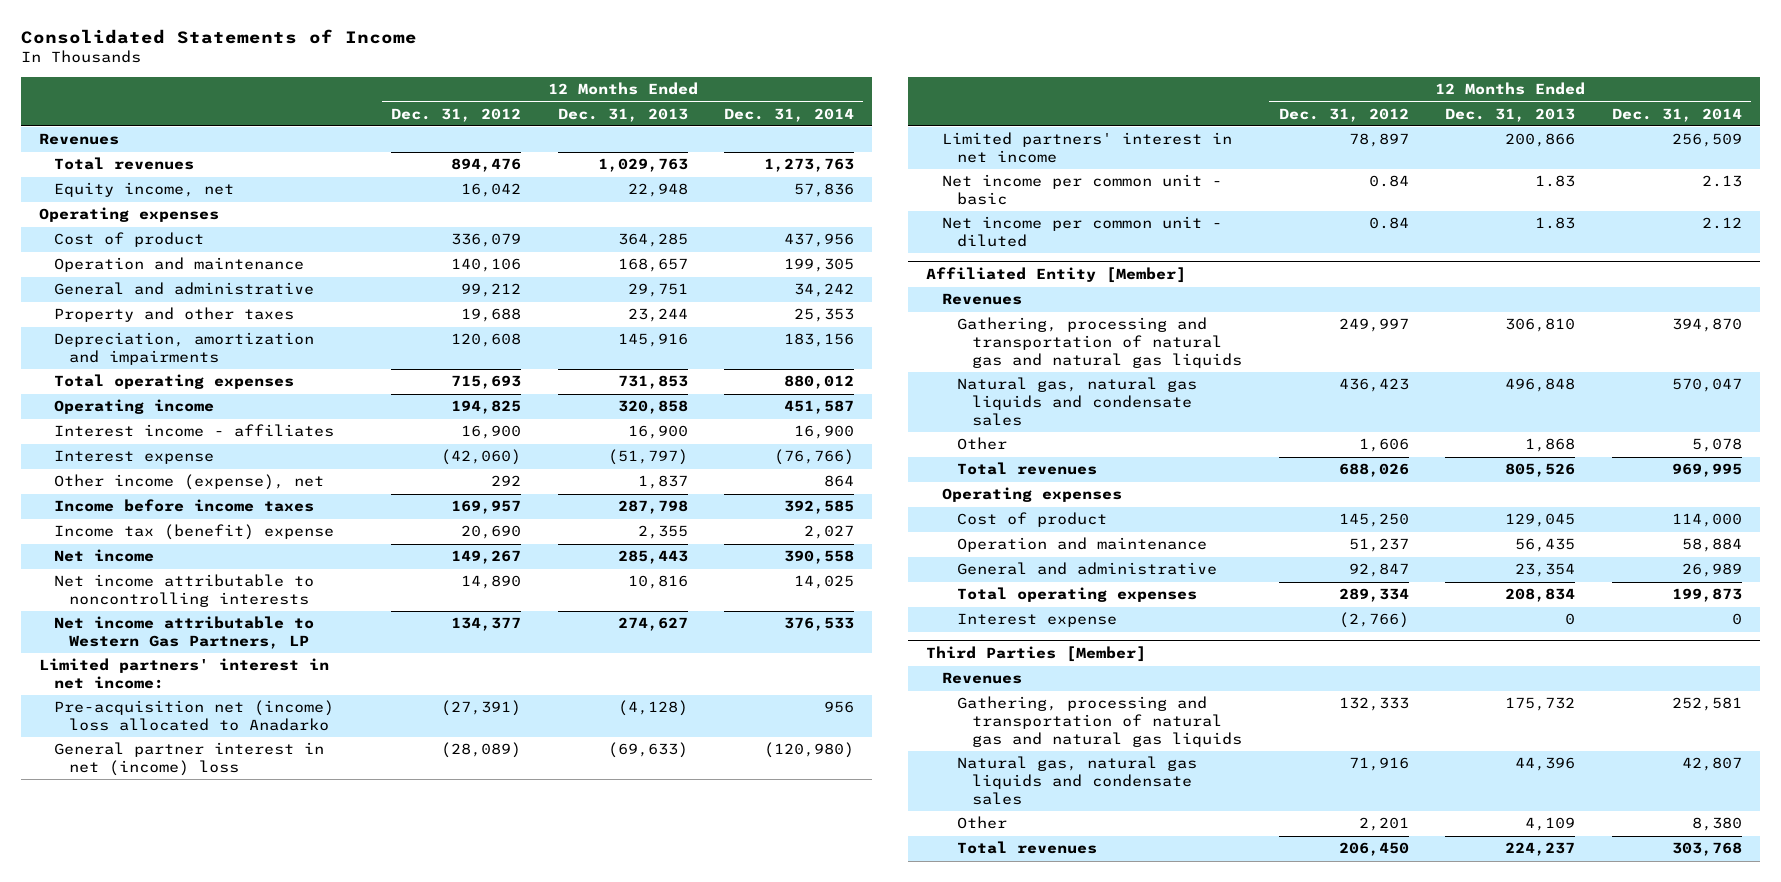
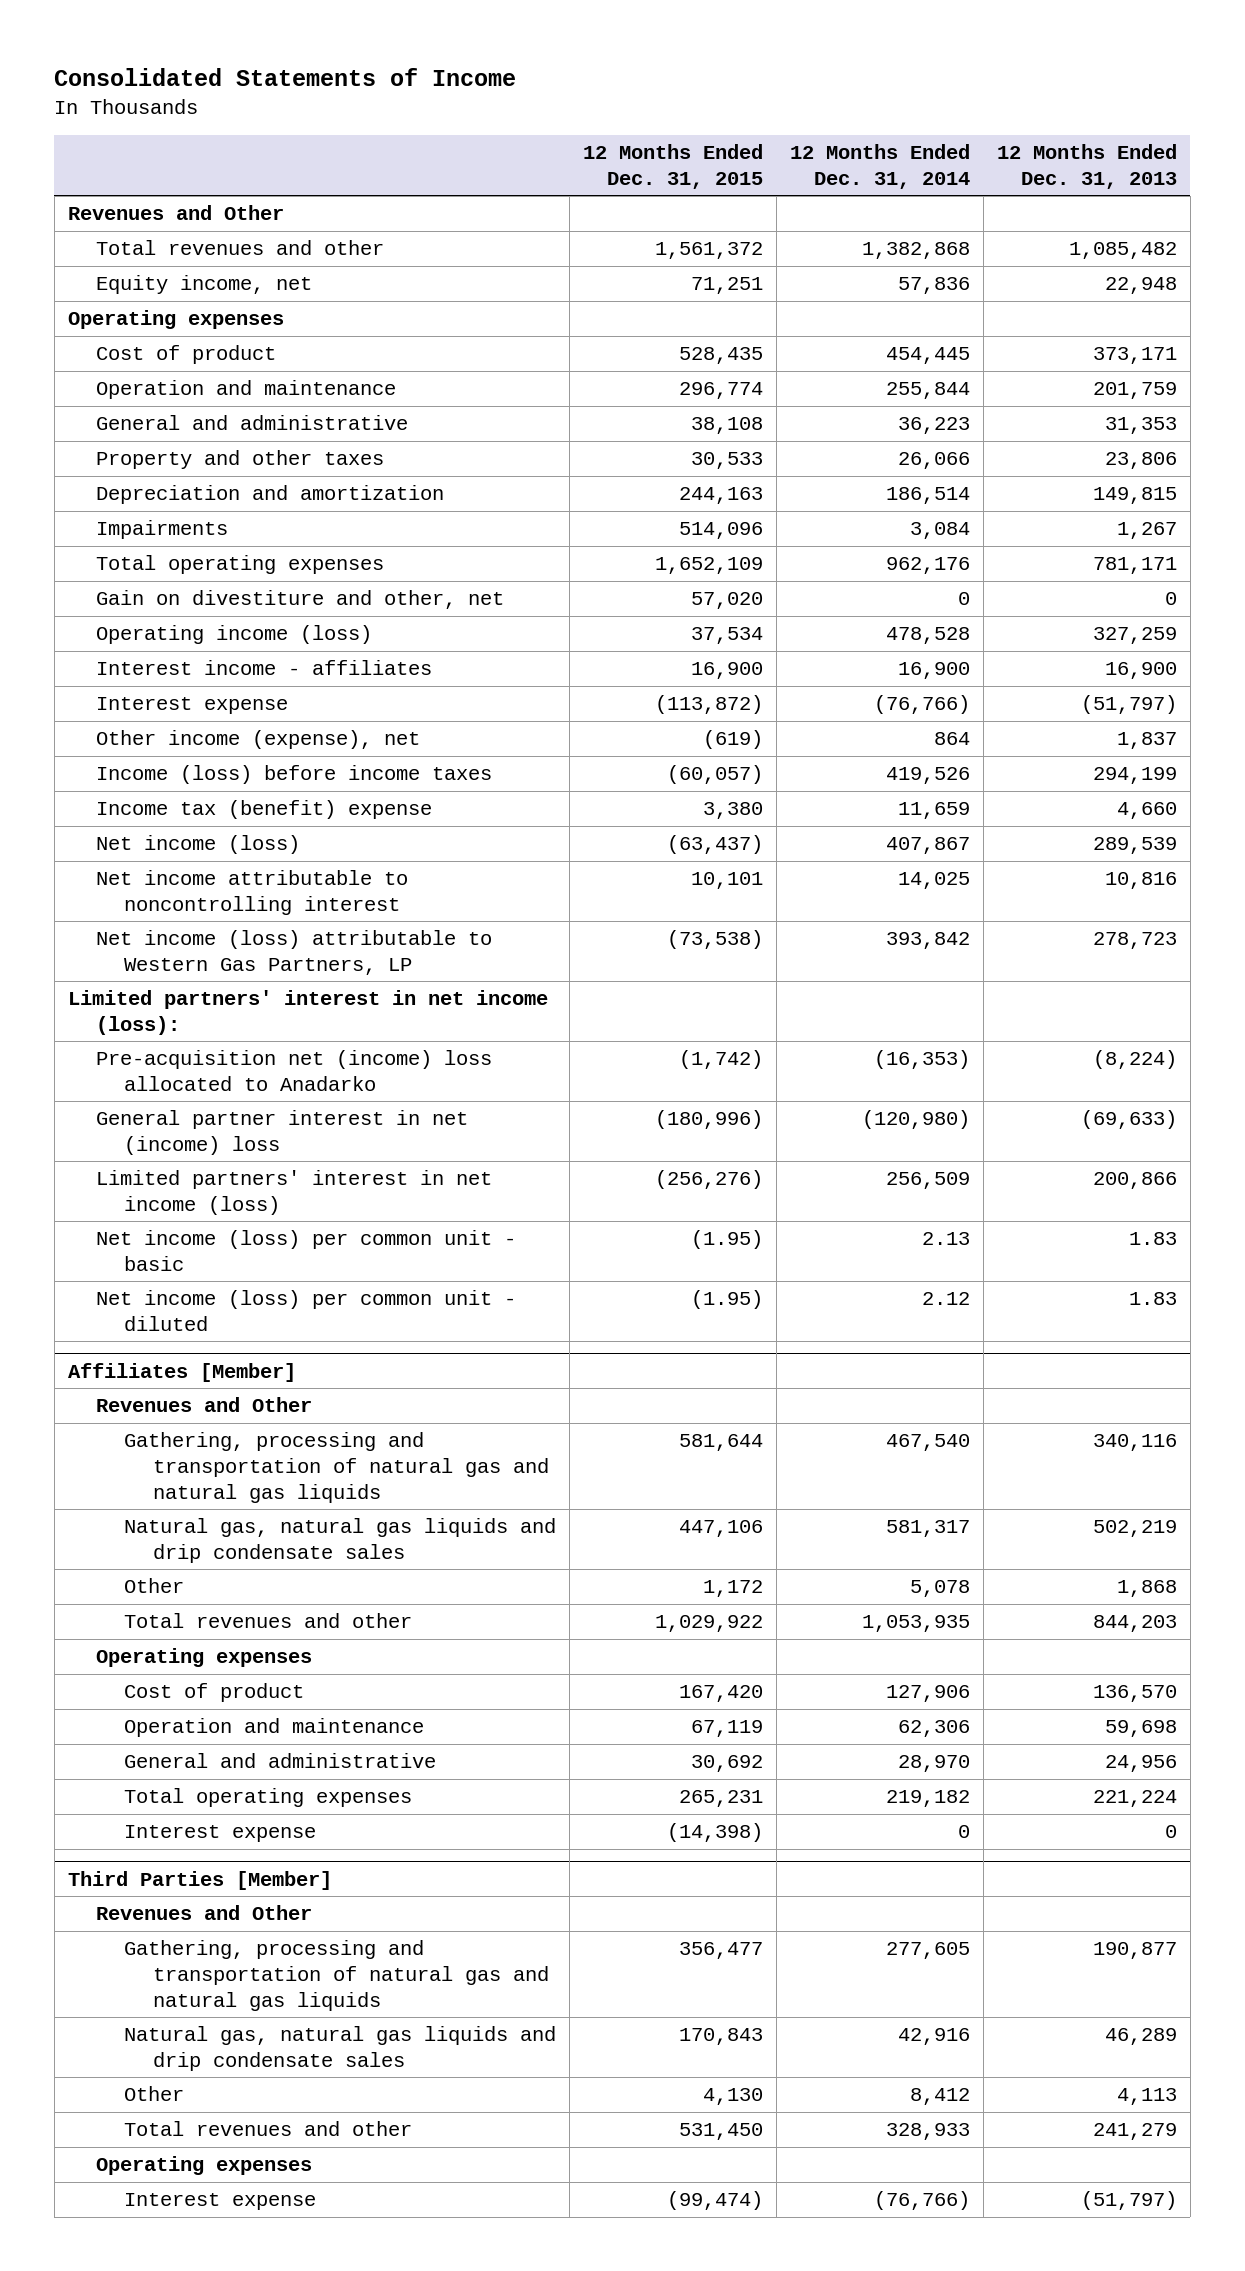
- | 12 Months Ended Dec. 31, 2012 | 12 Months Ended Dec. 31, 2013 | 12 Months Ended Dec. 31, 2014
+ | 12 Months Ended Dec. 31, 2015 | 12 Months Ended Dec. 31, 2014 | 12 Months Ended Dec. 31, 2013
- Revenues
- Total revenues | 894,476 | 1,029,763 | 1,273,763
+ Revenues and Other
+ Total revenues and other | 1,561,372 | 1,382,868 | 1,085,482
- Cost of product | 336,079 | 364,285 | 437,956
- Operation and maintenance | 140,106 | 168,657 | 199,305
- General and administrative | 99,212 | 29,751 | 34,242
- Property and other taxes | 19,688 | 23,244 | 25,353
- Depreciation, amortization and impairments | 120,608 | 145,916 | 183,156
- Total operating expenses | 715,693 | 731,853 | 880,012
- Operating income | 194,825 | 320,858 | 451,587
+ Cost of product | 528,435 | 454,445 | 373,171
+ Operation and maintenance | 296,774 | 255,844 | 201,759
+ General and administrative | 38,108 | 36,223 | 31,353
+ Property and other taxes | 30,533 | 26,066 | 23,806
+ Depreciation and amortization | 244,163 | 186,514 | 149,815
+ Impairments | 514,096 | 3,084 | 1,267
+ Total operating expenses | 1,652,109 | 962,176 | 781,171
+ Gain on divestiture and other, net | 57,020 | 0 | 0
+ Operating income (loss) | 37,534 | 478,528 | 327,259
- Income before income taxes | 169,957 | 287,798 | 392,585
- Income tax (benefit) expense | 20,690 | 2,355 | 2,027
- Net income | 149,267 | 285,443 | 390,558
- Net income attributable to noncontrolling interests | 14,890 | 10,816 | 14,025
- Net income attributable to Western Gas Partners, LP | 134,377 | 274,627 | 376,533
- Limited partners' interest in net income:
- Pre-acquisition net (income) loss allocated to Anadarko | (27,391) | (4,128) | 956
+ Income (loss) before income taxes | (60,057) | 419,526 | 294,199
+ Income tax (benefit) expense | 3,380 | 11,659 | 4,660
+ Net income (loss) | (63,437) | 407,867 | 289,539
+ Net income attributable to noncontrolling interest | 10,101 | 14,025 | 10,816
+ Net income (loss) attributable to Western Gas Partners, LP | (73,538) | 393,842 | 278,723
+ Limited partners' interest in net income (loss):
+ Pre-acquisition net (income) loss allocated to Anadarko | (1,742) | (16,353) | (8,224)
- Limited partners' interest in net income | 78,897 | 200,866 | 256,509
- Net income per common unit - basic | 0.84 | 1.83 | 2.13
- Net income per common unit - diluted | 0.84 | 1.83 | 2.12
- Affiliated Entity [Member]
- Revenues
- Gathering, processing and transportation of natural gas and natural gas liquids | 249,997 | 306,810 | 394,870
- Natural gas, natural gas liquids and condensate sales | 436,423 | 496,848 | 570,047
+ Limited partners' interest in net income (loss) | (256,276) | 256,509 | 200,866
+ Net income (loss) per common unit - basic | (1.95) | 2.13 | 1.83
+ Net income (loss) per common unit - diluted | (1.95) | 2.12 | 1.83
+ Affiliates [Member]
+ Revenues and Other
+ Gathering, processing and transportation of natural gas and natural gas liquids | 581,644 | 467,540 | 340,116
+ Natural gas, natural gas liquids and drip condensate sales | 447,106 | 581,317 | 502,219
- Total revenues | 688,026 | 805,526 | 969,995
+ Total revenues and other | 1,029,922 | 1,053,935 | 844,203
- Cost of product | 145,250 | 129,045 | 114,000
- Operation and maintenance | 51,237 | 56,435 | 58,884
- General and administrative | 92,847 | 23,354 | 26,989
- Total operating expenses | 289,334 | 208,834 | 199,873
+ Cost of product | 167,420 | 127,906 | 136,570
+ Operation and maintenance | 67,119 | 62,306 | 59,698
+ General and administrative | 30,692 | 28,970 | 24,956
+ Total operating expenses | 265,231 | 219,182 | 221,224
@ Third Parties [Member]
- Revenues
- Gathering, processing and transportation of natural gas and natural gas liquids | 132,333 | 175,732 | 252,581
- Natural gas, natural gas liquids and condensate sales | 71,916 | 44,396 | 42,807
- Other | 2,201 | 4,109 | 8,380
- Total revenues | 206,450 | 224,237 | 303,768
+ Revenues and Other
+ Gathering, processing and transportation of natural gas and natural gas liquids | 356,477 | 277,605 | 190,877
+ Natural gas, natural gas liquids and drip condensate sales | 170,843 | 42,916 | 46,289
+ Other | 4,130 | 8,412 | 4,113
+ Total revenues and other | 531,450 | 328,933 | 241,279
+ Operating expenses
+ Interest expense | (99,474) | (76,766) | (51,797)

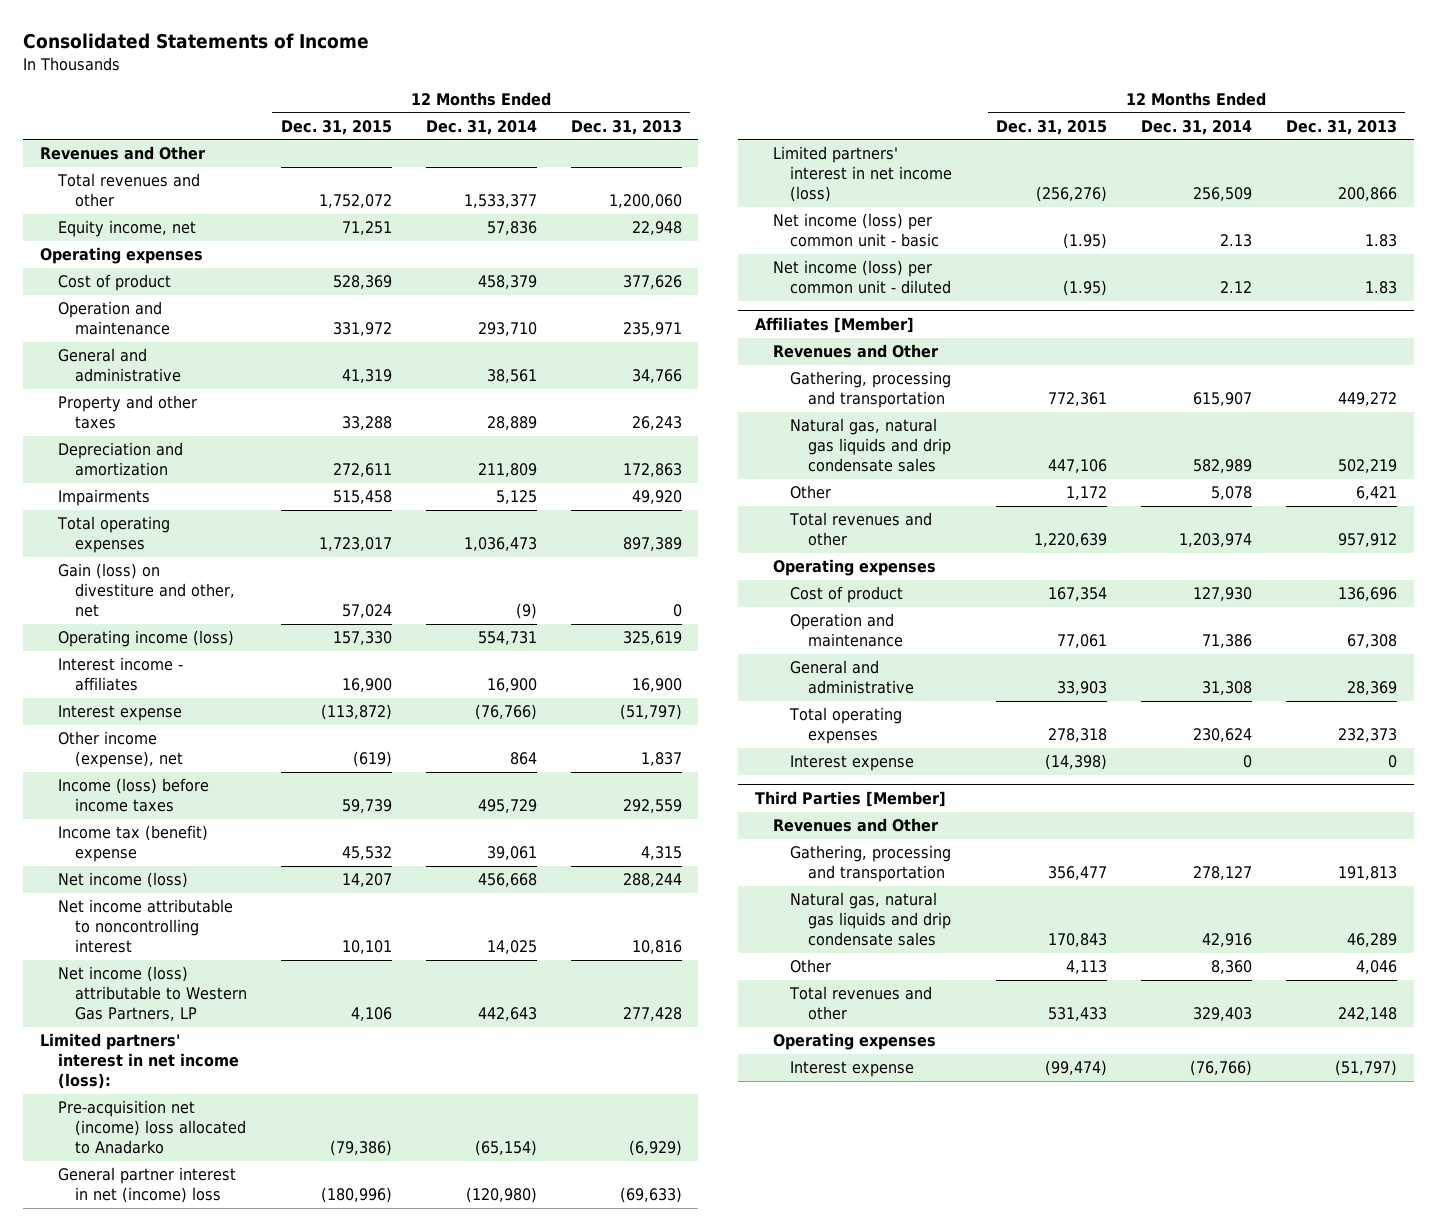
- Total revenues and other | 1,561,372 | 1,382,868 | 1,085,482
+ Total revenues and other | 1,752,072 | 1,533,377 | 1,200,060
- Cost of product | 528,435 | 454,445 | 373,171
- Operation and maintenance | 296,774 | 255,844 | 201,759
- General and administrative | 38,108 | 36,223 | 31,353
- Property and other taxes | 30,533 | 26,066 | 23,806
- Depreciation and amortization | 244,163 | 186,514 | 149,815
- Impairments | 514,096 | 3,084 | 1,267
- Total operating expenses | 1,652,109 | 962,176 | 781,171
- Gain on divestiture and other, net | 57,020 | 0 | 0
- Operating income (loss) | 37,534 | 478,528 | 327,259
+ Cost of product | 528,369 | 458,379 | 377,626
+ Operation and maintenance | 331,972 | 293,710 | 235,971
+ General and administrative | 41,319 | 38,561 | 34,766
+ Property and other taxes | 33,288 | 28,889 | 26,243
+ Depreciation and amortization | 272,611 | 211,809 | 172,863
+ Impairments | 515,458 | 5,125 | 49,920
+ Total operating expenses | 1,723,017 | 1,036,473 | 897,389
+ Gain (loss) on divestiture and other, net | 57,024 | (9) | 0
+ Operating income (loss) | 157,330 | 554,731 | 325,619
- Income (loss) before income taxes | (60,057) | 419,526 | 294,199
- Income tax (benefit) expense | 3,380 | 11,659 | 4,660
- Net income (loss) | (63,437) | 407,867 | 289,539
+ Income (loss) before income taxes | 59,739 | 495,729 | 292,559
+ Income tax (benefit) expense | 45,532 | 39,061 | 4,315
+ Net income (loss) | 14,207 | 456,668 | 288,244
- Net income (loss) attributable to Western Gas Partners, LP | (73,538) | 393,842 | 278,723
+ Net income (loss) attributable to Western Gas Partners, LP | 4,106 | 442,643 | 277,428
- Pre-acquisition net (income) loss allocated to Anadarko | (1,742) | (16,353) | (8,224)
+ Pre-acquisition net (income) loss allocated to Anadarko | (79,386) | (65,154) | (6,929)
@ Affiliates [Member]
- Gathering, processing and transportation of natural gas and natural gas liquids | 581,644 | 467,540 | 340,116
- Natural gas, natural gas liquids and drip condensate sales | 447,106 | 581,317 | 502,219
- Other | 1,172 | 5,078 | 1,868
- Total revenues and other | 1,029,922 | 1,053,935 | 844,203
+ Gathering, processing and transportation | 772,361 | 615,907 | 449,272
+ Natural gas, natural gas liquids and drip condensate sales | 447,106 | 582,989 | 502,219
+ Other | 1,172 | 5,078 | 6,421
+ Total revenues and other | 1,220,639 | 1,203,974 | 957,912
- Cost of product | 167,420 | 127,906 | 136,570
- Operation and maintenance | 67,119 | 62,306 | 59,698
- General and administrative | 30,692 | 28,970 | 24,956
- Total operating expenses | 265,231 | 219,182 | 221,224
+ Cost of product | 167,354 | 127,930 | 136,696
+ Operation and maintenance | 77,061 | 71,386 | 67,308
+ General and administrative | 33,903 | 31,308 | 28,369
+ Total operating expenses | 278,318 | 230,624 | 232,373
@ Third Parties [Member]
- Gathering, processing and transportation of natural gas and natural gas liquids | 356,477 | 277,605 | 190,877
+ Gathering, processing and transportation | 356,477 | 278,127 | 191,813
- Other | 4,130 | 8,412 | 4,113
- Total revenues and other | 531,450 | 328,933 | 241,279
+ Other | 4,113 | 8,360 | 4,046
+ Total revenues and other | 531,433 | 329,403 | 242,148

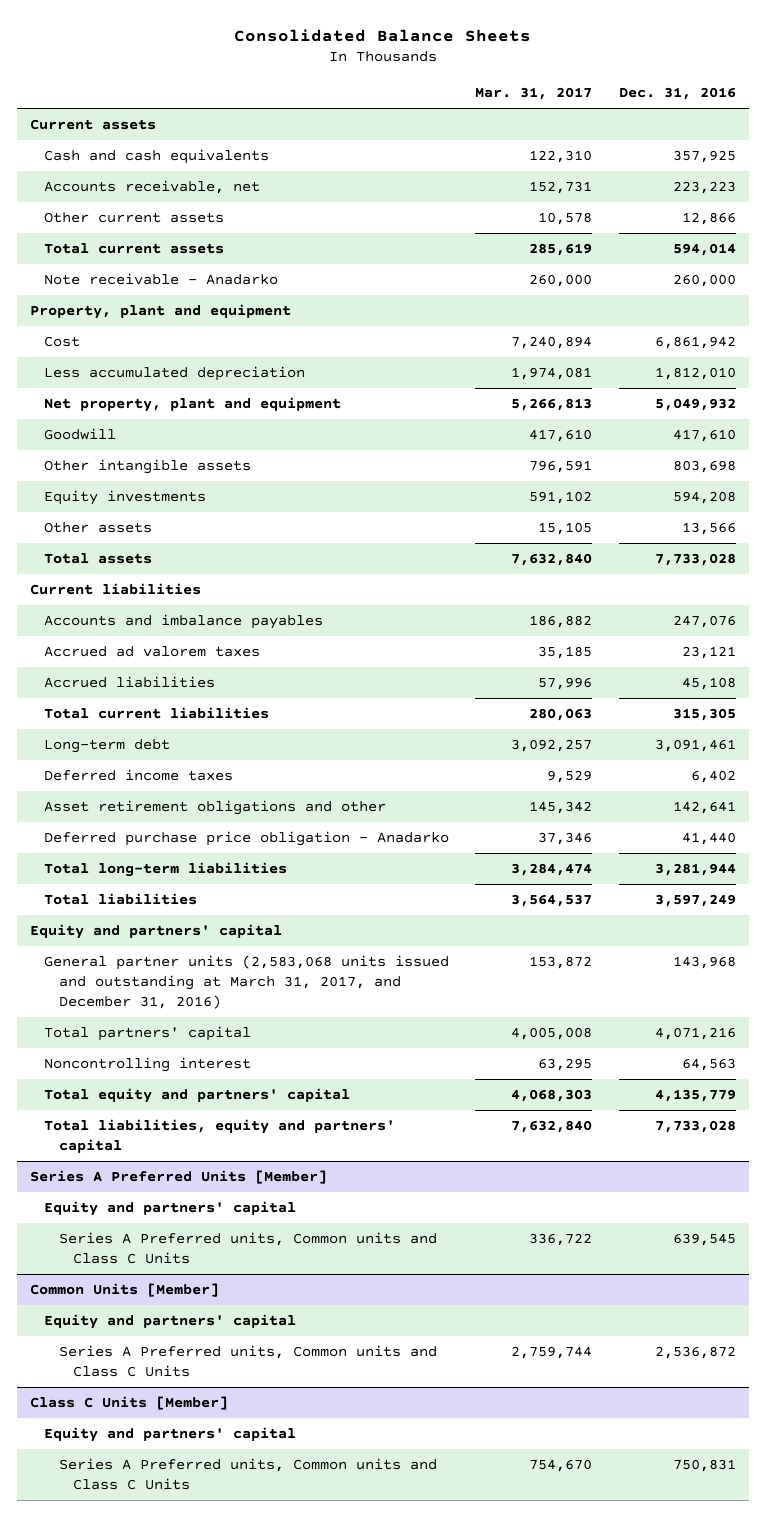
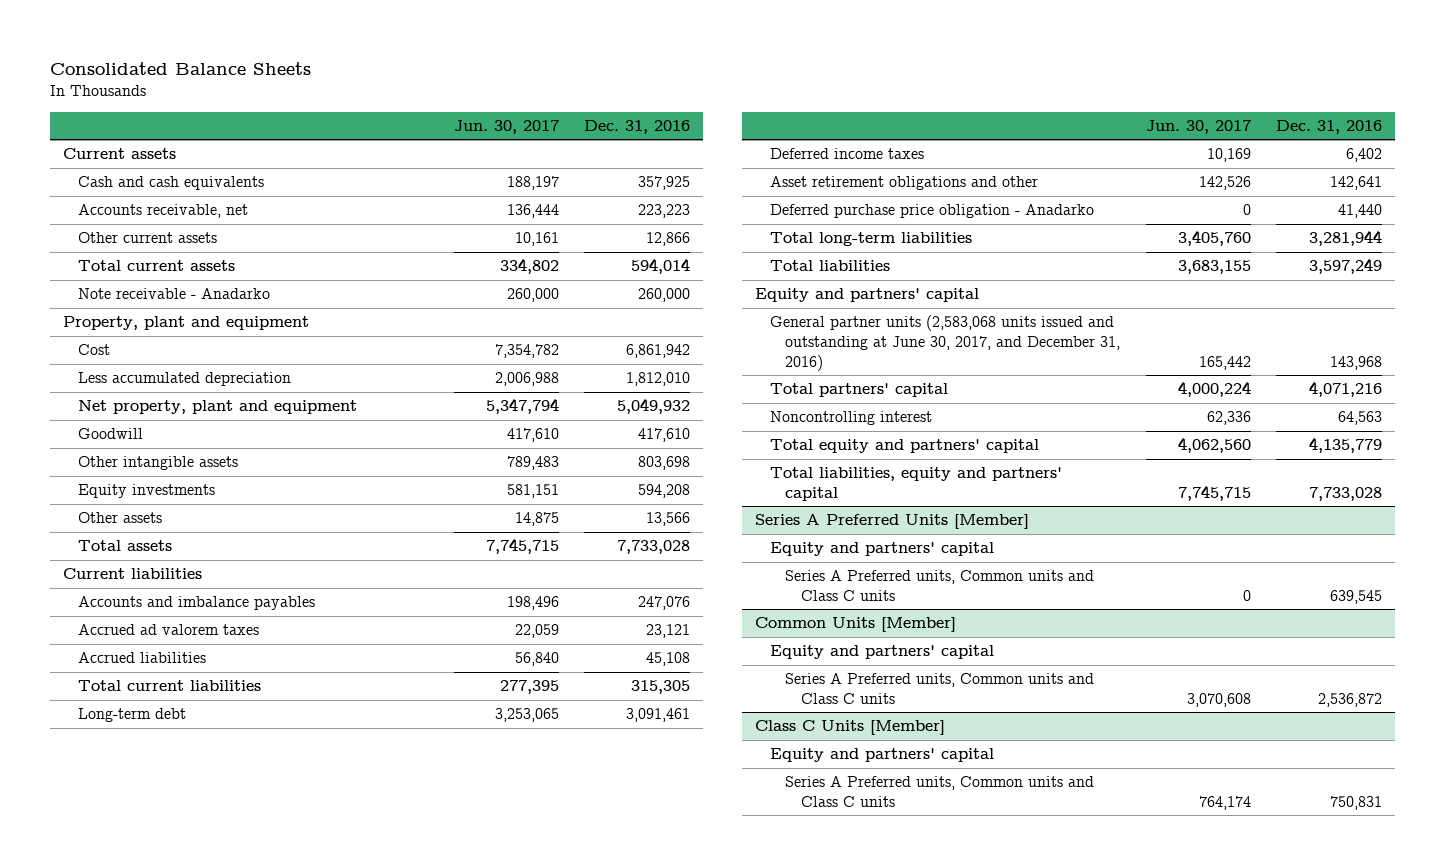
- | Mar. 31, 2017 | Dec. 31, 2016
+ | Jun. 30, 2017 | Dec. 31, 2016
- General partner units (2,583,068 units issued and outstanding at March 31, 2017, and December 31, 2016) | 153,872 | 143,968
+ General partner units (2,583,068 units issued and outstanding at June 30, 2017, and December 31, 2016) | 165,442 | 143,968
@ Series A Preferred Units [Member]
- Series A Preferred units, Common units and Class C Units | 336,722 | 639,545
+ Series A Preferred units, Common units and Class C units | 0 | 639,545
@ Common Units [Member]
- Series A Preferred units, Common units and Class C Units | 2,759,744 | 2,536,872
+ Series A Preferred units, Common units and Class C units | 3,070,608 | 2,536,872
@ Class C Units [Member]
- Series A Preferred units, Common units and Class C Units | 754,670 | 750,831
+ Series A Preferred units, Common units and Class C units | 764,174 | 750,831

